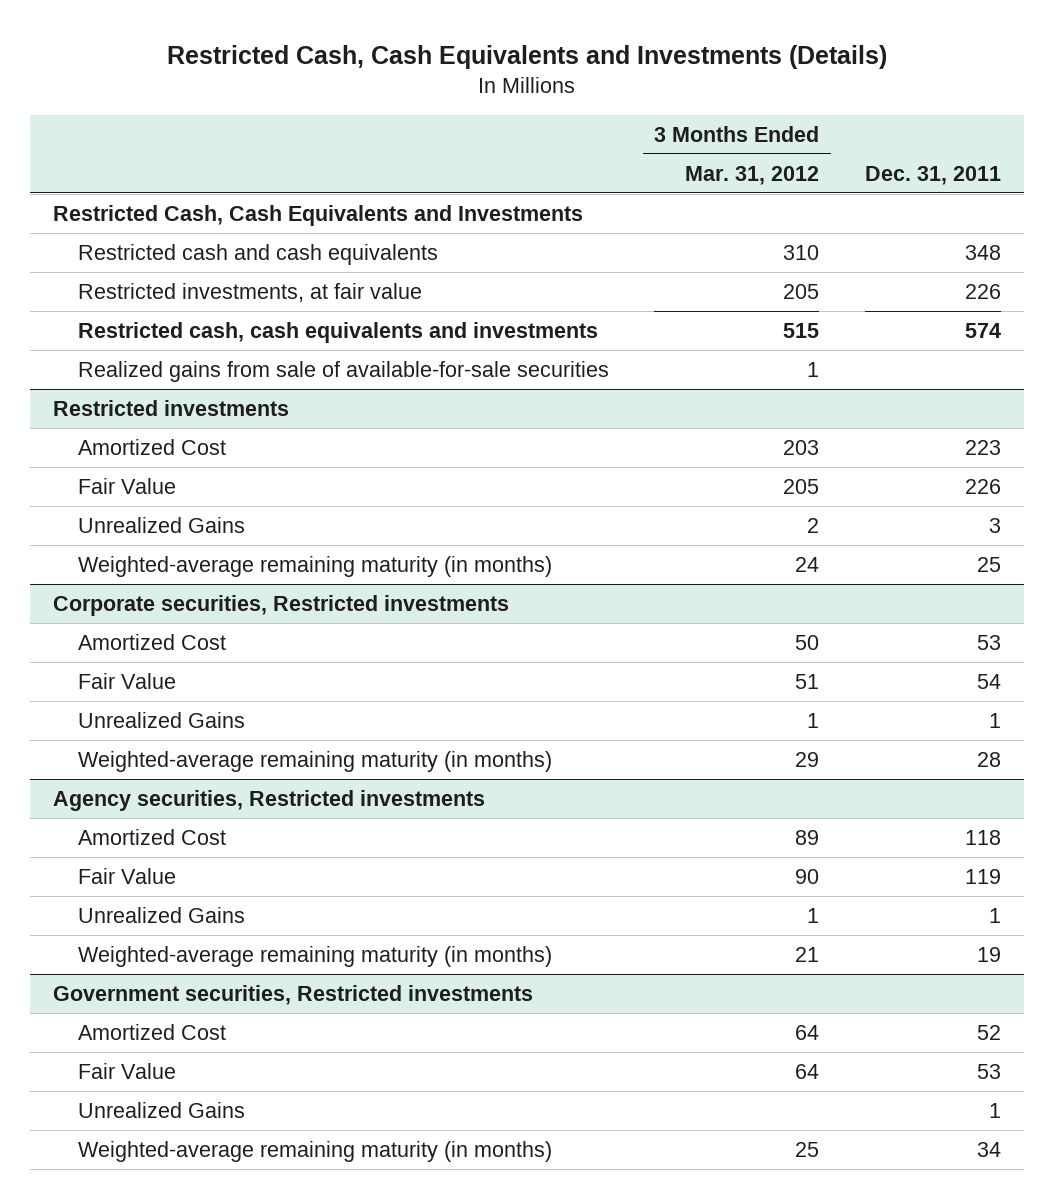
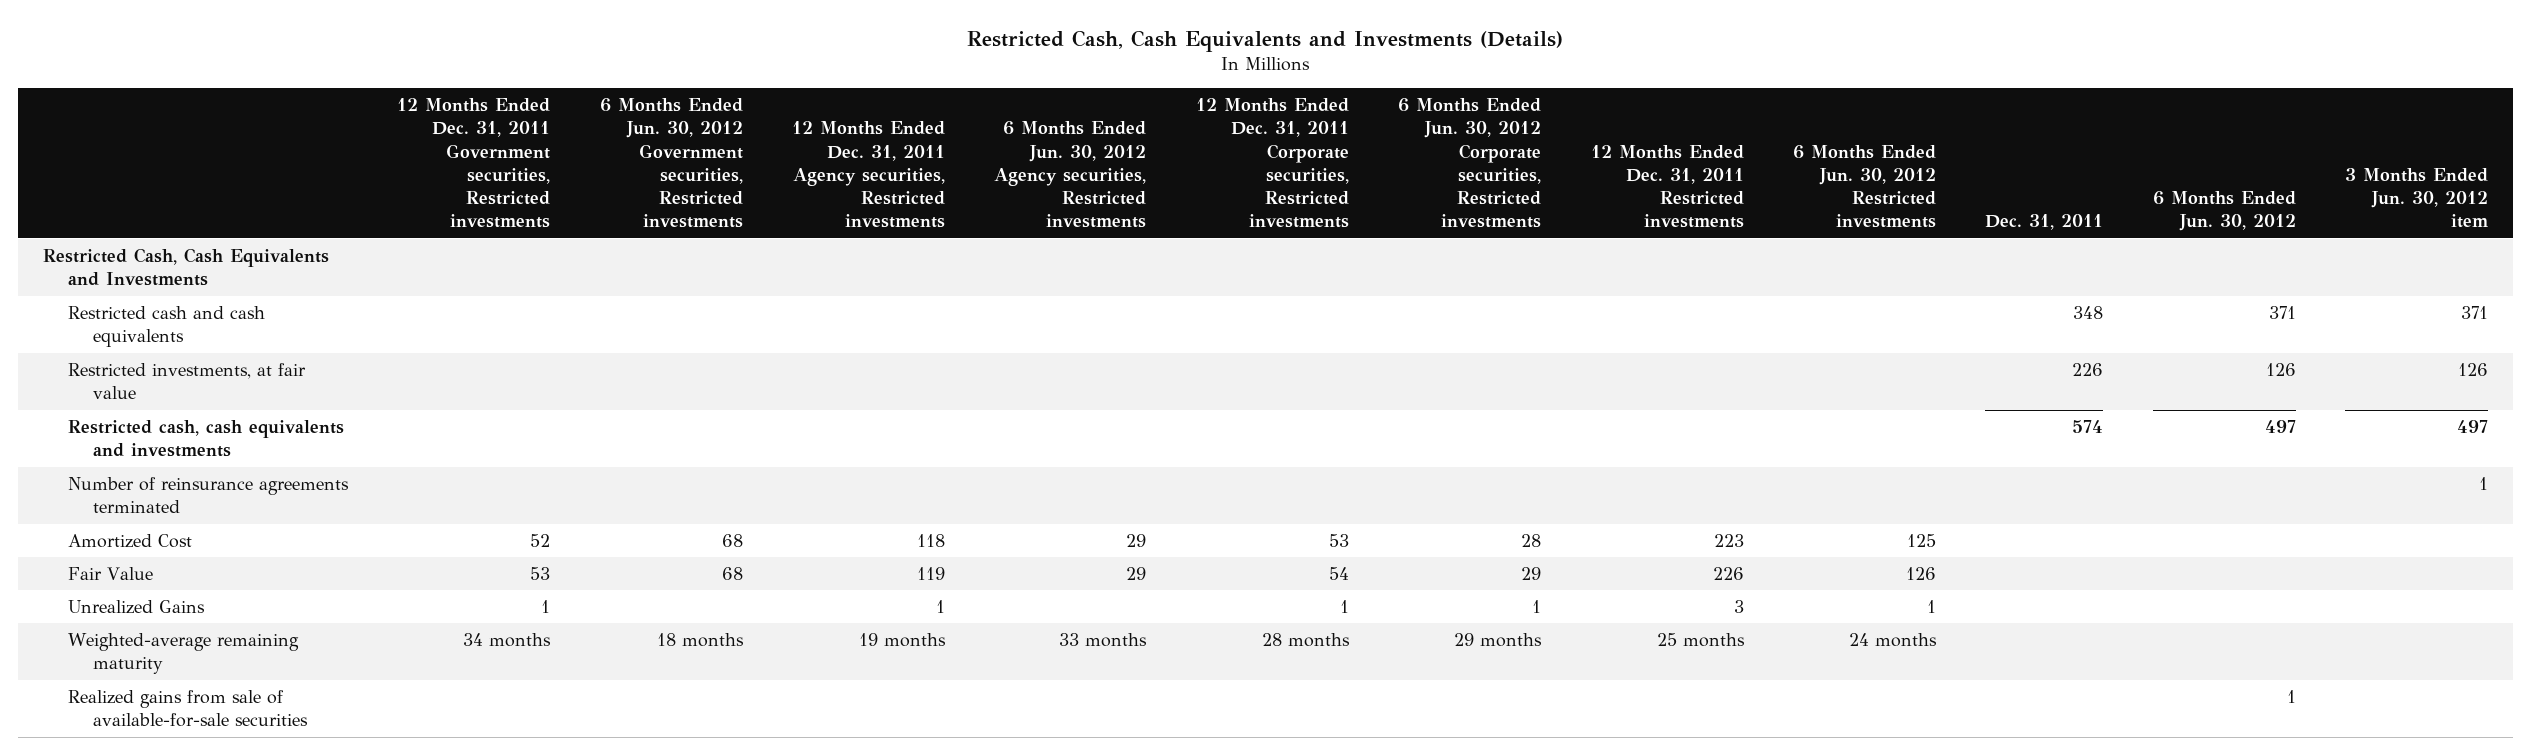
- | 3 Months Ended Mar. 31, 2012 | Dec. 31, 2011
+ | 12 Months Ended Dec. 31, 2011 Government securities, Restricted investments | 6 Months Ended Jun. 30, 2012 Government securities, Restricted investments | 12 Months Ended Dec. 31, 2011 Agency securities, Restricted investments | 6 Months Ended Jun. 30, 2012 Agency securities, Restricted investments | 12 Months Ended Dec. 31, 2011 Corporate securities, Restricted investments | 6 Months Ended Jun. 30, 2012 Corporate securities, Restricted investments | 12 Months Ended Dec. 31, 2011 Restricted investments | 6 Months Ended Jun. 30, 2012 Restricted investments | Dec. 31, 2011 | 6 Months Ended Jun. 30, 2012 | 3 Months Ended Jun. 30, 2012 item
+ Number of reinsurance agreements terminated | | | | | | | | | | | 1
+ Amortized Cost | 52 | 68 | 118 | 29 | 53 | 28 | 223 | 125 | | |
+ Fair Value | 53 | 68 | 119 | 29 | 54 | 29 | 226 | 126 | | |
+ Unrealized Gains | 1 | | 1 | | 1 | 1 | 3 | 1 | | |
+ Weighted-average remaining maturity | 34 months | 18 months | 19 months | 33 months | 28 months | 29 months | 25 months | 24 months | | |
- Restricted investments
- Amortized Cost | 203 | 223
- Fair Value | 205 | 226
- Unrealized Gains | 2 | 3
- Weighted-average remaining maturity (in months) | 24 | 25
- Corporate securities, Restricted investments
- Amortized Cost | 50 | 53
- Fair Value | 51 | 54
- Unrealized Gains | 1 | 1
- Weighted-average remaining maturity (in months) | 29 | 28
- Agency securities, Restricted investments
- Amortized Cost | 89 | 118
- Fair Value | 90 | 119
- Unrealized Gains | 1 | 1
- Weighted-average remaining maturity (in months) | 21 | 19
- Government securities, Restricted investments
- Amortized Cost | 64 | 52
- Fair Value | 64 | 53
- Unrealized Gains | | 1
- Weighted-average remaining maturity (in months) | 25 | 34

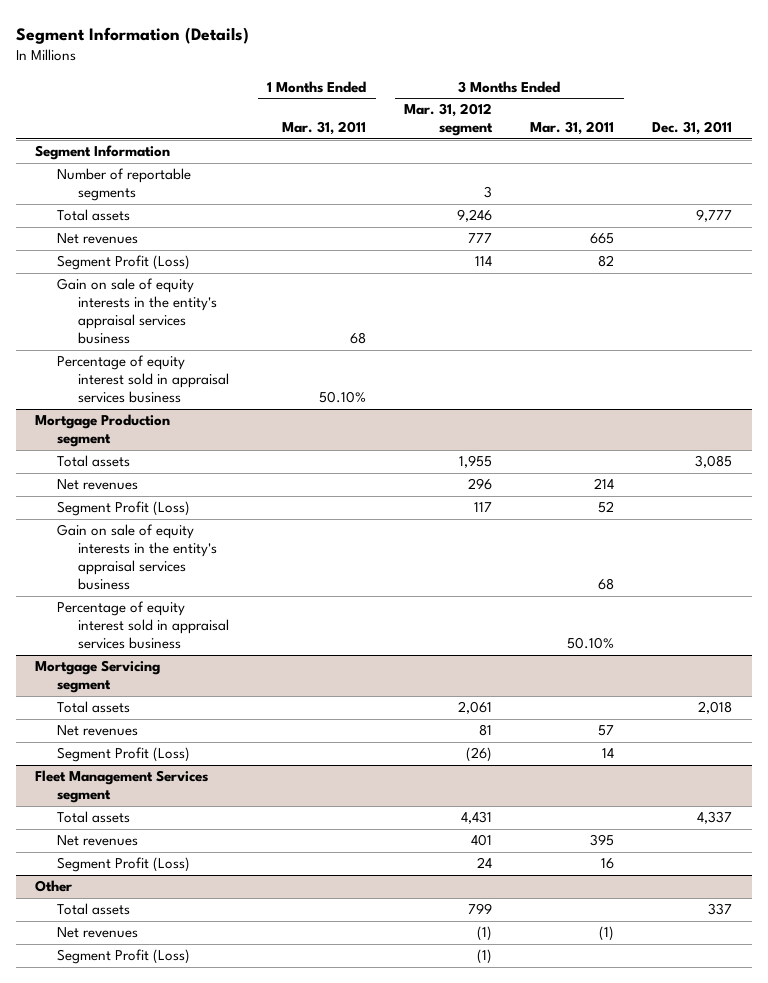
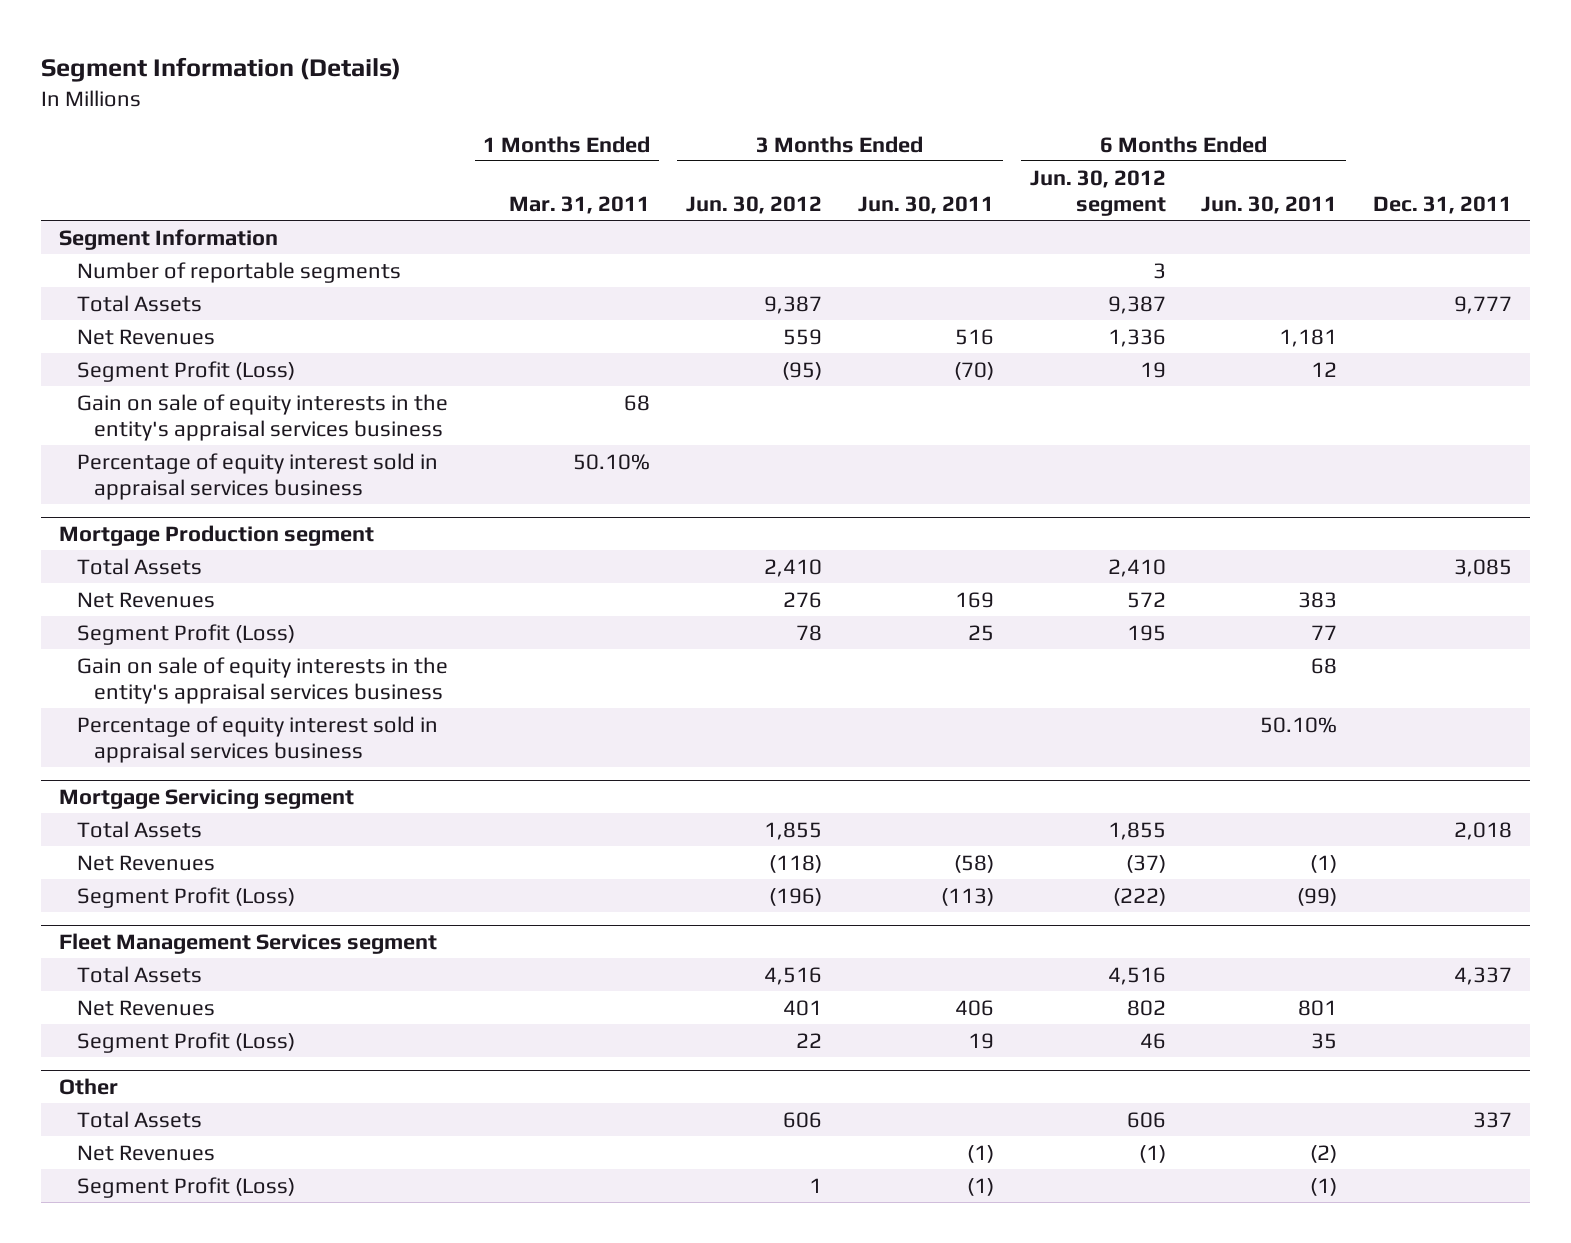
- | 1 Months Ended Mar. 31, 2011 | 3 Months Ended Mar. 31, 2012 segment | 3 Months Ended Mar. 31, 2011 | Dec. 31, 2011
+ | 1 Months Ended Mar. 31, 2011 | 3 Months Ended Jun. 30, 2012 | 3 Months Ended Jun. 30, 2011 | 6 Months Ended Jun. 30, 2012 segment | 6 Months Ended Jun. 30, 2011 | Dec. 31, 2011
- Total assets | | 9,246 | | 9,777
- Net revenues | | 777 | 665 |
+ Total Assets | | 9,387 | | 9,387 | | 9,777
+ Net Revenues | | 559 | 516 | 1,336 | 1,181 |
@ Mortgage Production segment
- Total assets | | 1,955 | | 3,085
- Net revenues | | 296 | 214 |
+ Total Assets | | 2,410 | | 2,410 | | 3,085
+ Net Revenues | | 276 | 169 | 572 | 383 |
@ Mortgage Servicing segment
- Total assets | | 2,061 | | 2,018
- Net revenues | | 81 | 57 |
+ Total Assets | | 1,855 | | 1,855 | | 2,018
+ Net Revenues | | (118) | (58) | (37) | (1) |
@ Fleet Management Services segment
- Total assets | | 4,431 | | 4,337
- Net revenues | | 401 | 395 |
+ Total Assets | | 4,516 | | 4,516 | | 4,337
+ Net Revenues | | 401 | 406 | 802 | 801 |
@ Other
- Total assets | | 799 | | 337
- Net revenues | | (1) | (1) |
+ Total Assets | | 606 | | 606 | | 337
+ Net Revenues | | | (1) | (1) | (2) |

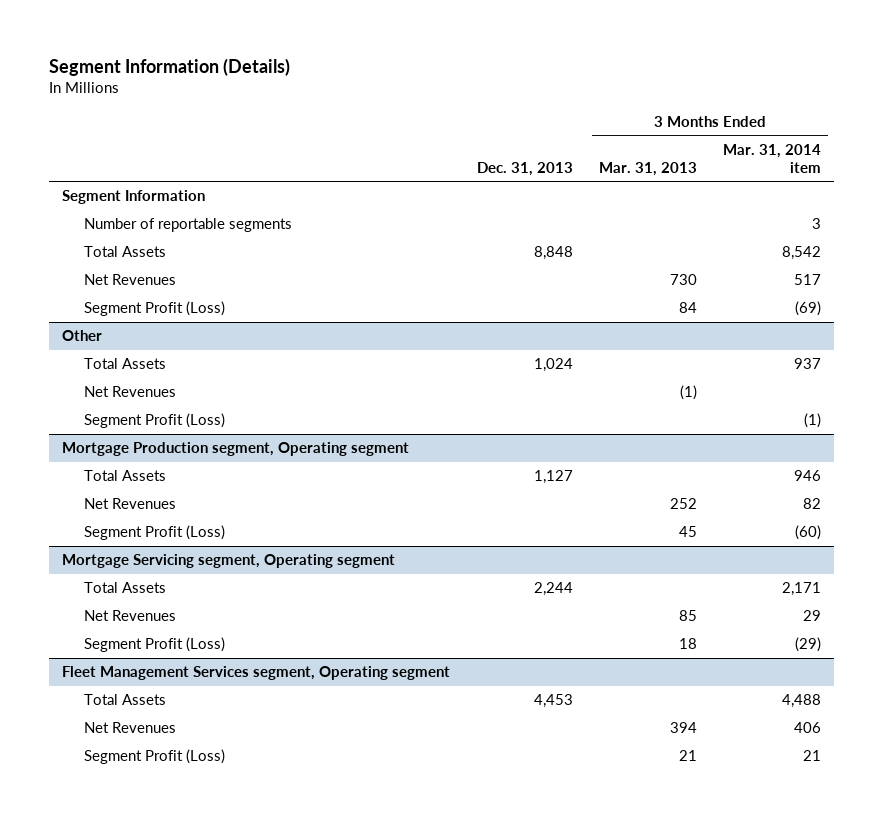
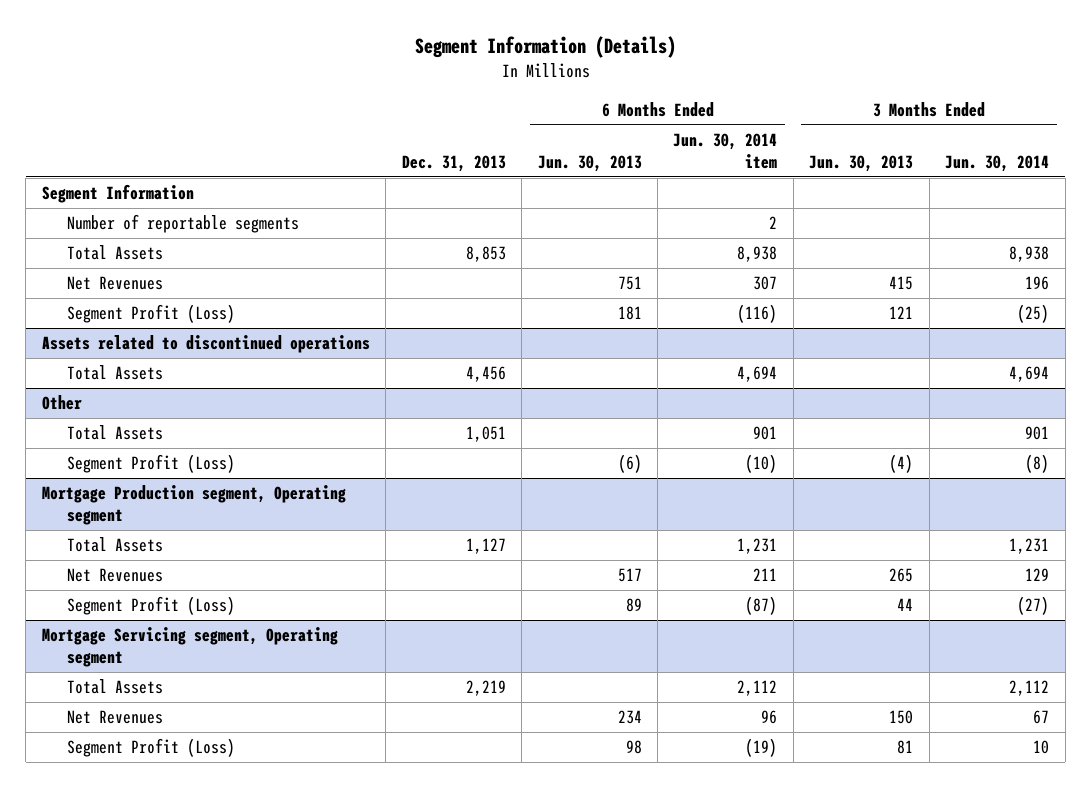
- | Dec. 31, 2013 | 3 Months Ended Mar. 31, 2013 | 3 Months Ended Mar. 31, 2014 item
+ | Dec. 31, 2013 | 6 Months Ended Jun. 30, 2013 | 6 Months Ended Jun. 30, 2014 item | 3 Months Ended Jun. 30, 2013 | 3 Months Ended Jun. 30, 2014
- Total Assets | 8,848 | | 8,542
+ Total Assets | 8,853 | | 8,938 | | 8,938
+ Assets related to discontinued operations
+ Total Assets | 4,456 | | 4,694 | | 4,694
@ Other
- Total Assets | 1,024 | | 937
- Net Revenues | | (1) |
+ Total Assets | 1,051 | | 901 | | 901
@ Mortgage Servicing segment, Operating segment
- Total Assets | 2,244 | | 2,171
+ Total Assets | 2,219 | | 2,112 | | 2,112
- Fleet Management Services segment, Operating segment
- Total Assets | 4,453 | | 4,488
- Net Revenues | | 394 | 406
- Segment Profit (Loss) | | 21 | 21

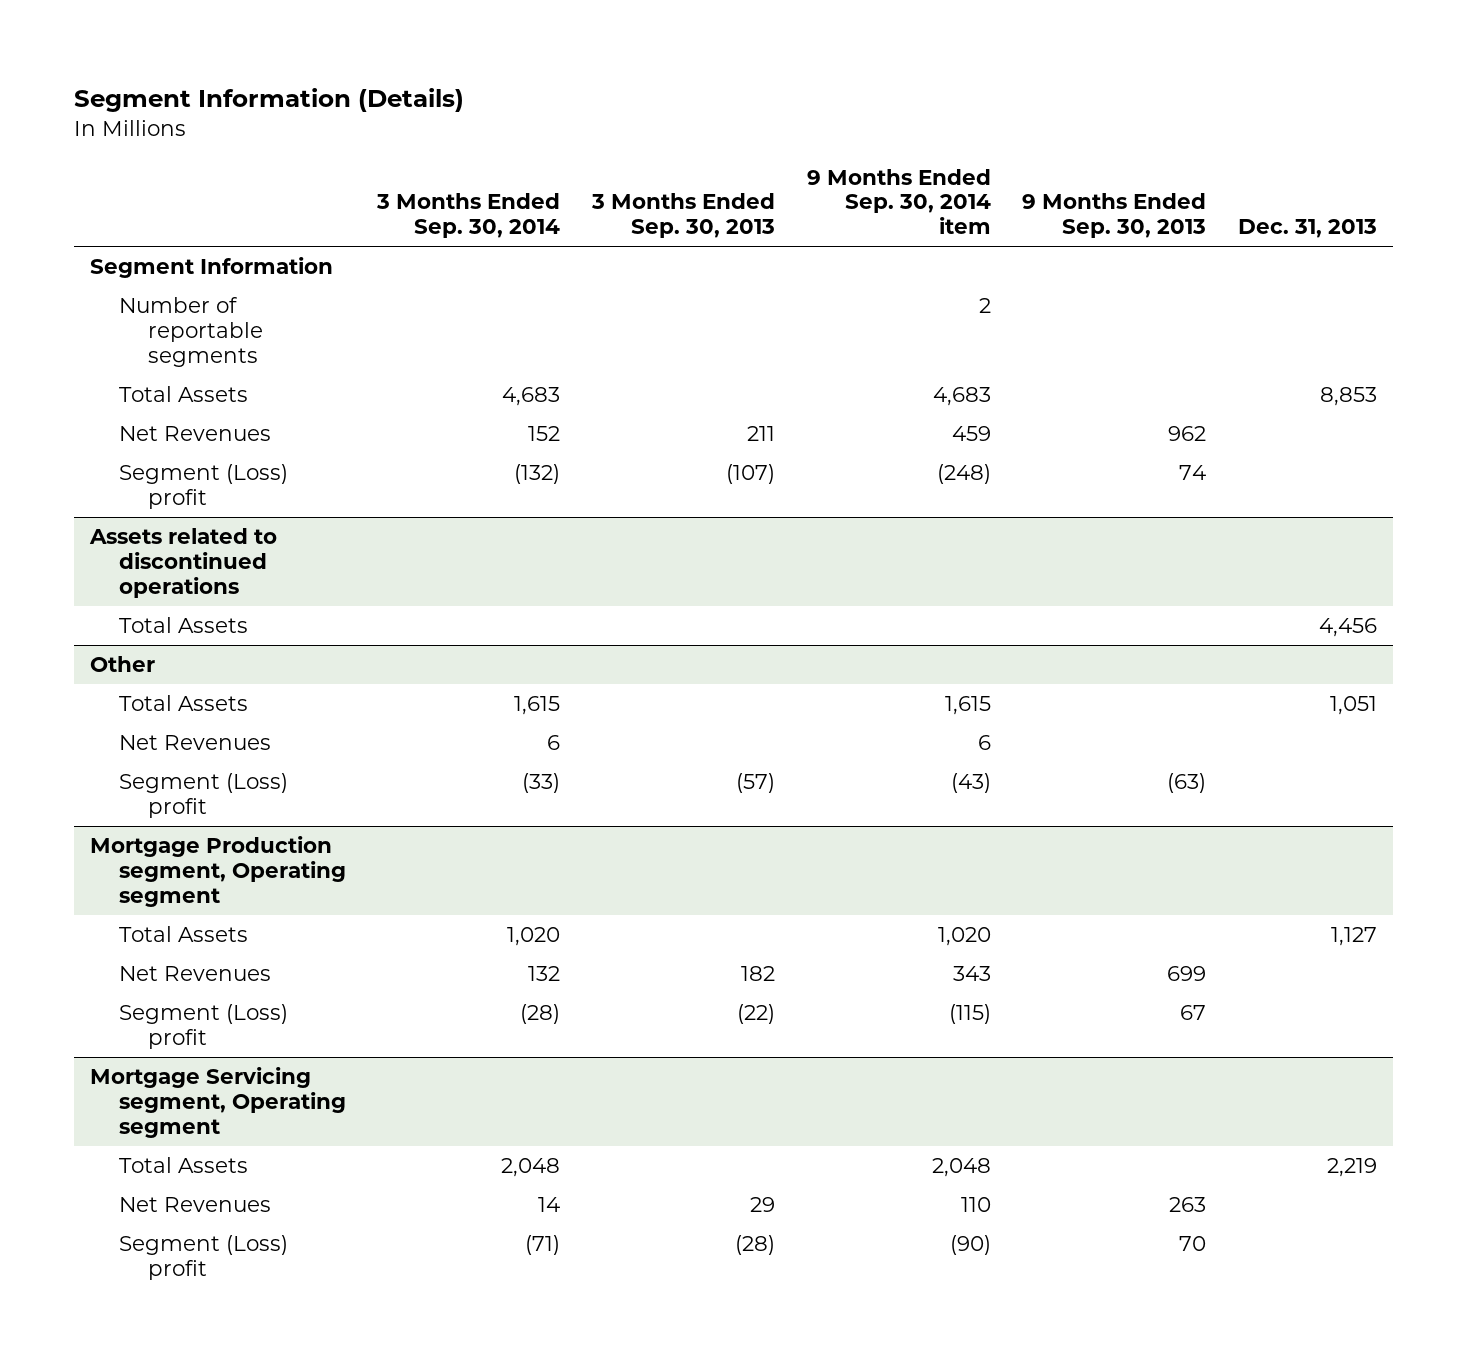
- | Dec. 31, 2013 | 6 Months Ended Jun. 30, 2013 | 6 Months Ended Jun. 30, 2014 item | 3 Months Ended Jun. 30, 2013 | 3 Months Ended Jun. 30, 2014
+ | 3 Months Ended Sep. 30, 2014 | 3 Months Ended Sep. 30, 2013 | 9 Months Ended Sep. 30, 2014 item | 9 Months Ended Sep. 30, 2013 | Dec. 31, 2013
- Segment Profit (Loss) | | 181 | (116) | 121 | (25)
+ Segment (Loss) profit | (132) | (107) | (248) | 74 |
@ Other
- Segment Profit (Loss) | | (6) | (10) | (4) | (8)
+ Net Revenues | 6 | | 6 | |
+ Segment (Loss) profit | (33) | (57) | (43) | (63) |
@ Mortgage Production segment, Operating segment
- Segment Profit (Loss) | | 89 | (87) | 44 | (27)
+ Segment (Loss) profit | (28) | (22) | (115) | 67 |
@ Mortgage Servicing segment, Operating segment
- Segment Profit (Loss) | | 98 | (19) | 81 | 10
+ Segment (Loss) profit | (71) | (28) | (90) | 70 |

